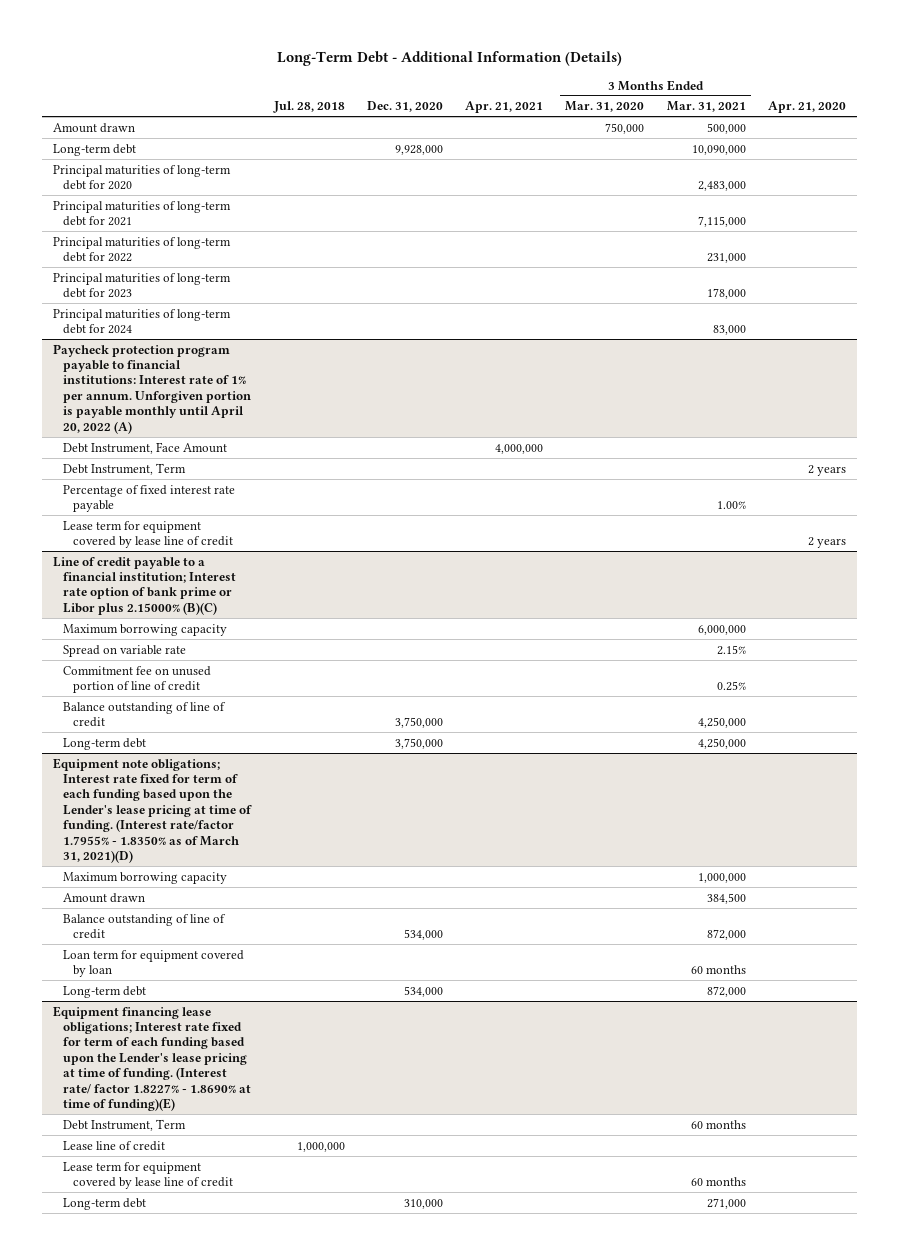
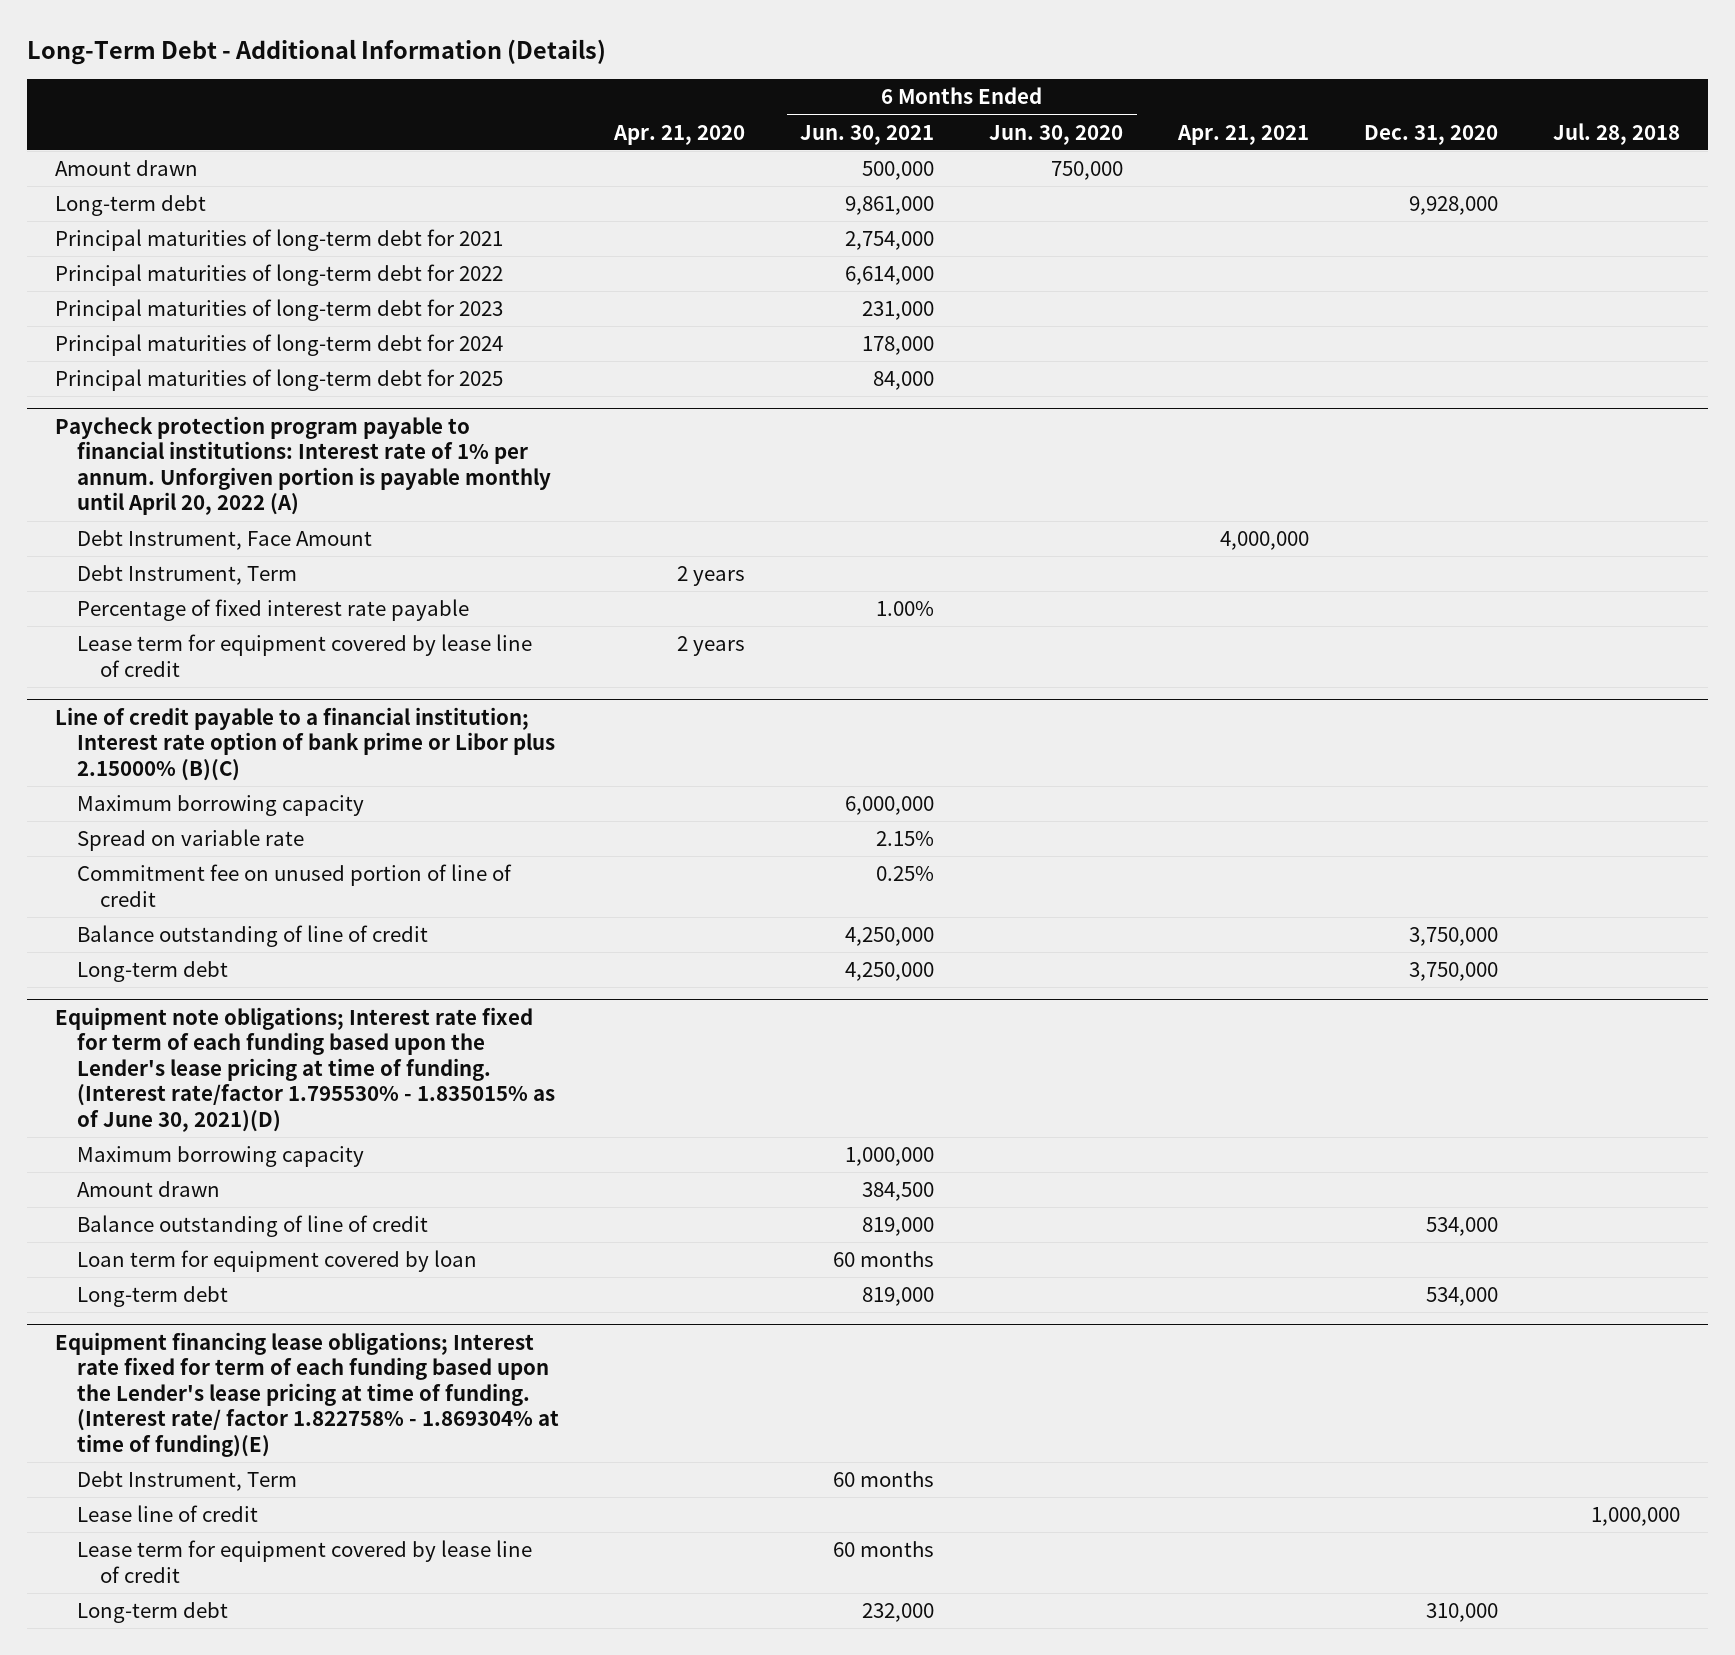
- | Jul. 28, 2018 | Dec. 31, 2020 | Apr. 21, 2021 | 3 Months Ended Mar. 31, 2020 | 3 Months Ended Mar. 31, 2021 | Apr. 21, 2020
+ | Apr. 21, 2020 | 6 Months Ended Jun. 30, 2021 | 6 Months Ended Jun. 30, 2020 | Apr. 21, 2021 | Dec. 31, 2020 | Jul. 28, 2018
- Principal maturities of long-term debt for 2020 | | | | | 2,483,000 |
+ Principal maturities of long-term debt for 2025 | | 84,000 | | | |
- Equipment note obligations; Interest rate fixed for term of each funding based upon the Lender's lease pricing at time of funding. (Interest rate/factor 1.7955% - 1.8350% as of March 31, 2021)(D)
+ Equipment note obligations; Interest rate fixed for term of each funding based upon the Lender's lease pricing at time of funding. (Interest rate/factor 1.795530% - 1.835015% as of June 30, 2021)(D)
- Equipment financing lease obligations; Interest rate fixed for term of each funding based upon the Lender's lease pricing at time of funding. (Interest rate/ factor 1.8227% - 1.8690% at time of funding)(E)
+ Equipment financing lease obligations; Interest rate fixed for term of each funding based upon the Lender's lease pricing at time of funding. (Interest rate/ factor 1.822758% - 1.869304% at time of funding)(E)

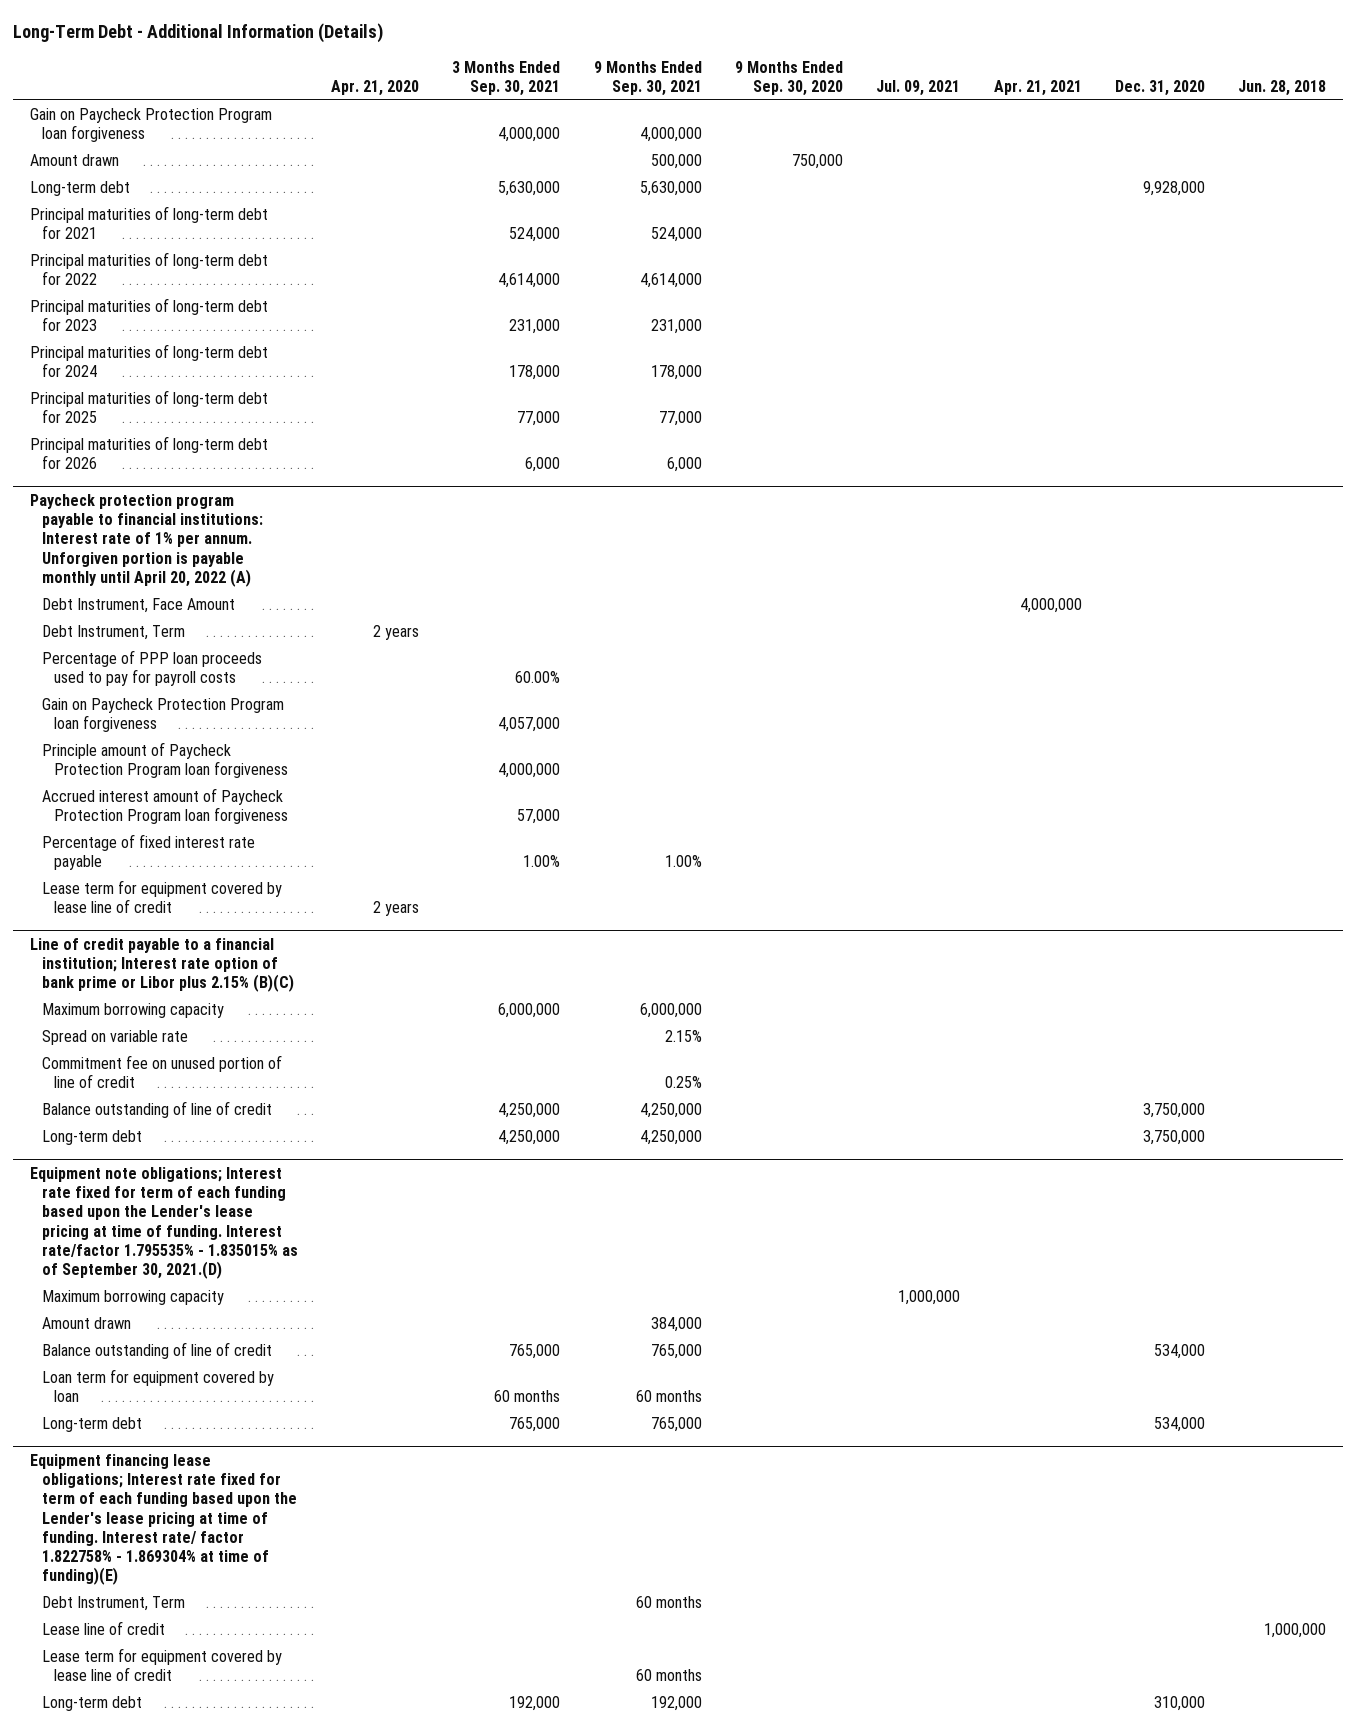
- | Apr. 21, 2020 | 6 Months Ended Jun. 30, 2021 | 6 Months Ended Jun. 30, 2020 | Apr. 21, 2021 | Dec. 31, 2020 | Jul. 28, 2018
+ | Apr. 21, 2020 | 3 Months Ended Sep. 30, 2021 | 9 Months Ended Sep. 30, 2021 | 9 Months Ended Sep. 30, 2020 | Jul. 09, 2021 | Apr. 21, 2021 | Dec. 31, 2020 | Jun. 28, 2018
+ Gain on Paycheck Protection Program loan forgiveness | | 4,000,000 | 4,000,000 | | | | |
+ Principal maturities of long-term debt for 2026 | | 6,000 | 6,000 | | | | |
@ Paycheck protection program payable to financial institutions: Interest rate of 1% per annum. Unforgiven portion is payable monthly until April 20, 2022 (A)
+ Percentage of PPP loan proceeds used to pay for payroll costs | | 60.00% | | | | | |
+ Gain on Paycheck Protection Program loan forgiveness | | 4,057,000 | | | | | |
+ Principle amount of Paycheck Protection Program loan forgiveness | | 4,000,000 | | | | | |
+ Accrued interest amount of Paycheck Protection Program loan forgiveness | | 57,000 | | | | | |
- Line of credit payable to a financial institution; Interest rate option of bank prime or Libor plus 2.15000% (B)(C)
+ Line of credit payable to a financial institution; Interest rate option of bank prime or Libor plus 2.15% (B)(C)
- Equipment note obligations; Interest rate fixed for term of each funding based upon the Lender's lease pricing at time of funding. (Interest rate/factor 1.795530% - 1.835015% as of June 30, 2021)(D)
+ Equipment note obligations; Interest rate fixed for term of each funding based upon the Lender's lease pricing at time of funding. Interest rate/factor 1.795535% - 1.835015% as of September 30, 2021.(D)
- Equipment financing lease obligations; Interest rate fixed for term of each funding based upon the Lender's lease pricing at time of funding. (Interest rate/ factor 1.822758% - 1.869304% at time of funding)(E)
+ Equipment financing lease obligations; Interest rate fixed for term of each funding based upon the Lender's lease pricing at time of funding. Interest rate/ factor 1.822758% - 1.869304% at time of funding)(E)

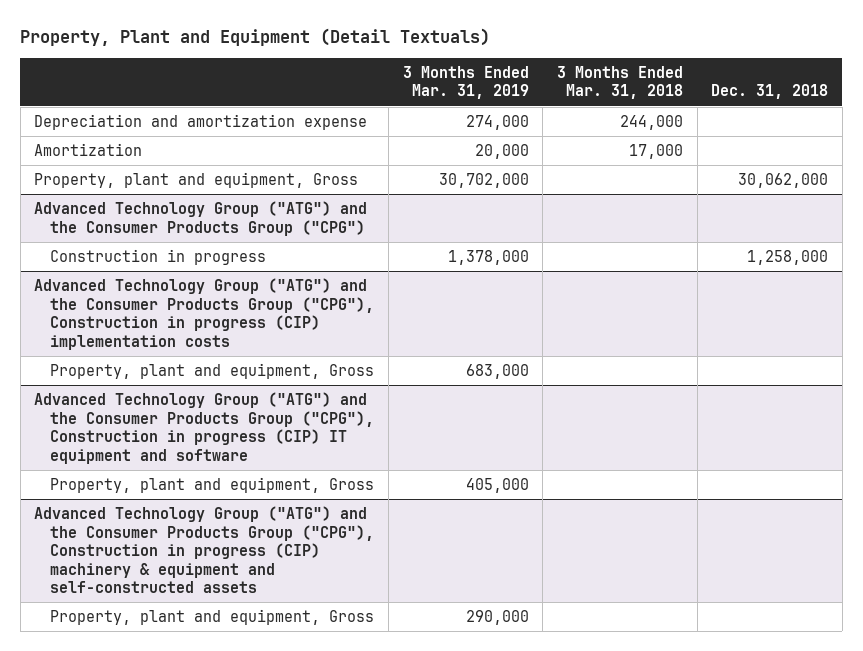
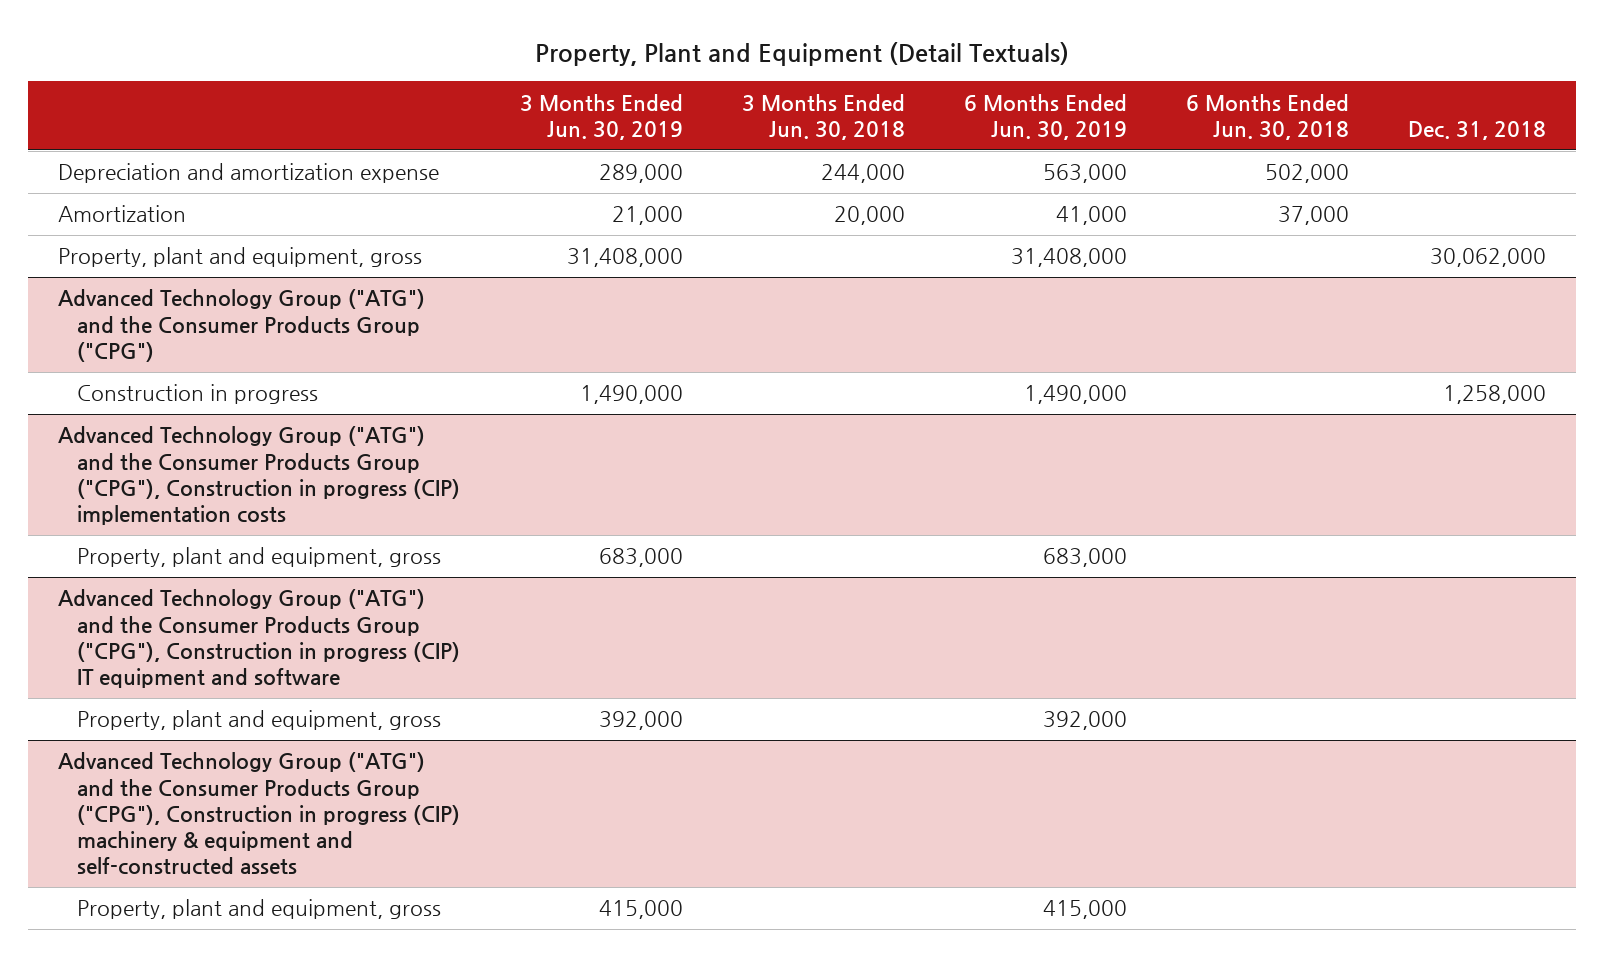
- | 3 Months Ended Mar. 31, 2019 | 3 Months Ended Mar. 31, 2018 | Dec. 31, 2018
+ | 3 Months Ended Jun. 30, 2019 | 3 Months Ended Jun. 30, 2018 | 6 Months Ended Jun. 30, 2019 | 6 Months Ended Jun. 30, 2018 | Dec. 31, 2018
- Property, plant and equipment, Gross | 30,702,000 | | 30,062,000
+ Property, plant and equipment, gross | 31,408,000 | | 31,408,000 | | 30,062,000
@ Advanced Technology Group ("ATG") and the Consumer Products Group ("CPG"), Construction in progress (CIP) implementation costs
- Property, plant and equipment, Gross | 683,000 | |
+ Property, plant and equipment, gross | 683,000 | | 683,000 | |
@ Advanced Technology Group ("ATG") and the Consumer Products Group ("CPG"), Construction in progress (CIP) IT equipment and software
- Property, plant and equipment, Gross | 405,000 | |
+ Property, plant and equipment, gross | 392,000 | | 392,000 | |
@ Advanced Technology Group ("ATG") and the Consumer Products Group ("CPG"), Construction in progress (CIP) machinery & equipment and self-constructed assets
- Property, plant and equipment, Gross | 290,000 | |
+ Property, plant and equipment, gross | 415,000 | | 415,000 | |

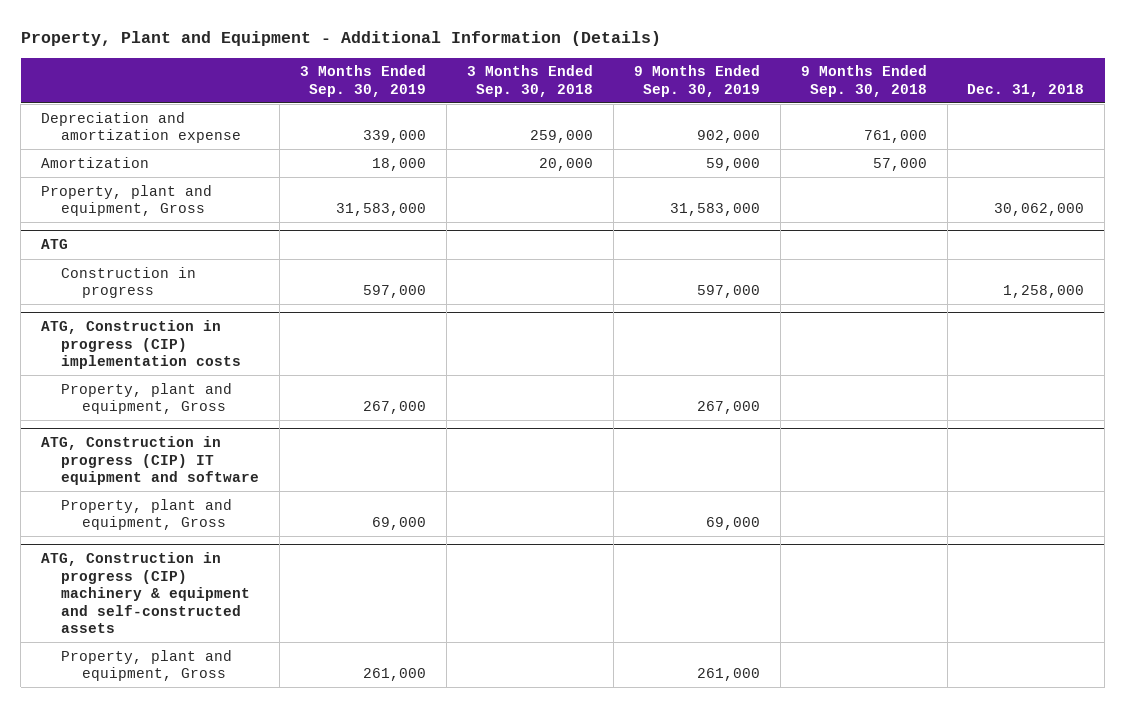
- Property, Plant and Equipment (Detail Textuals)
+ Property, Plant and Equipment - Additional Information (Details)
- | 3 Months Ended Jun. 30, 2019 | 3 Months Ended Jun. 30, 2018 | 6 Months Ended Jun. 30, 2019 | 6 Months Ended Jun. 30, 2018 | Dec. 31, 2018
+ | 3 Months Ended Sep. 30, 2019 | 3 Months Ended Sep. 30, 2018 | 9 Months Ended Sep. 30, 2019 | 9 Months Ended Sep. 30, 2018 | Dec. 31, 2018
- Property, plant and equipment, gross | 31,408,000 | | 31,408,000 | | 30,062,000
- Advanced Technology Group ("ATG") and the Consumer Products Group ("CPG")
+ Property, plant and equipment, Gross | 31,583,000 | | 31,583,000 | | 30,062,000
+ ATG
- Advanced Technology Group ("ATG") and the Consumer Products Group ("CPG"), Construction in progress (CIP) implementation costs
- Property, plant and equipment, gross | 683,000 | | 683,000 | |
- Advanced Technology Group ("ATG") and the Consumer Products Group ("CPG"), Construction in progress (CIP) IT equipment and software
- Property, plant and equipment, gross | 392,000 | | 392,000 | |
- Advanced Technology Group ("ATG") and the Consumer Products Group ("CPG"), Construction in progress (CIP) machinery & equipment and self-constructed assets
- Property, plant and equipment, gross | 415,000 | | 415,000 | |
+ ATG, Construction in progress (CIP) implementation costs
+ Property, plant and equipment, Gross | 267,000 | | 267,000 | |
+ ATG, Construction in progress (CIP) IT equipment and software
+ Property, plant and equipment, Gross | 69,000 | | 69,000 | |
+ ATG, Construction in progress (CIP) machinery & equipment and self-constructed assets
+ Property, plant and equipment, Gross | 261,000 | | 261,000 | |

